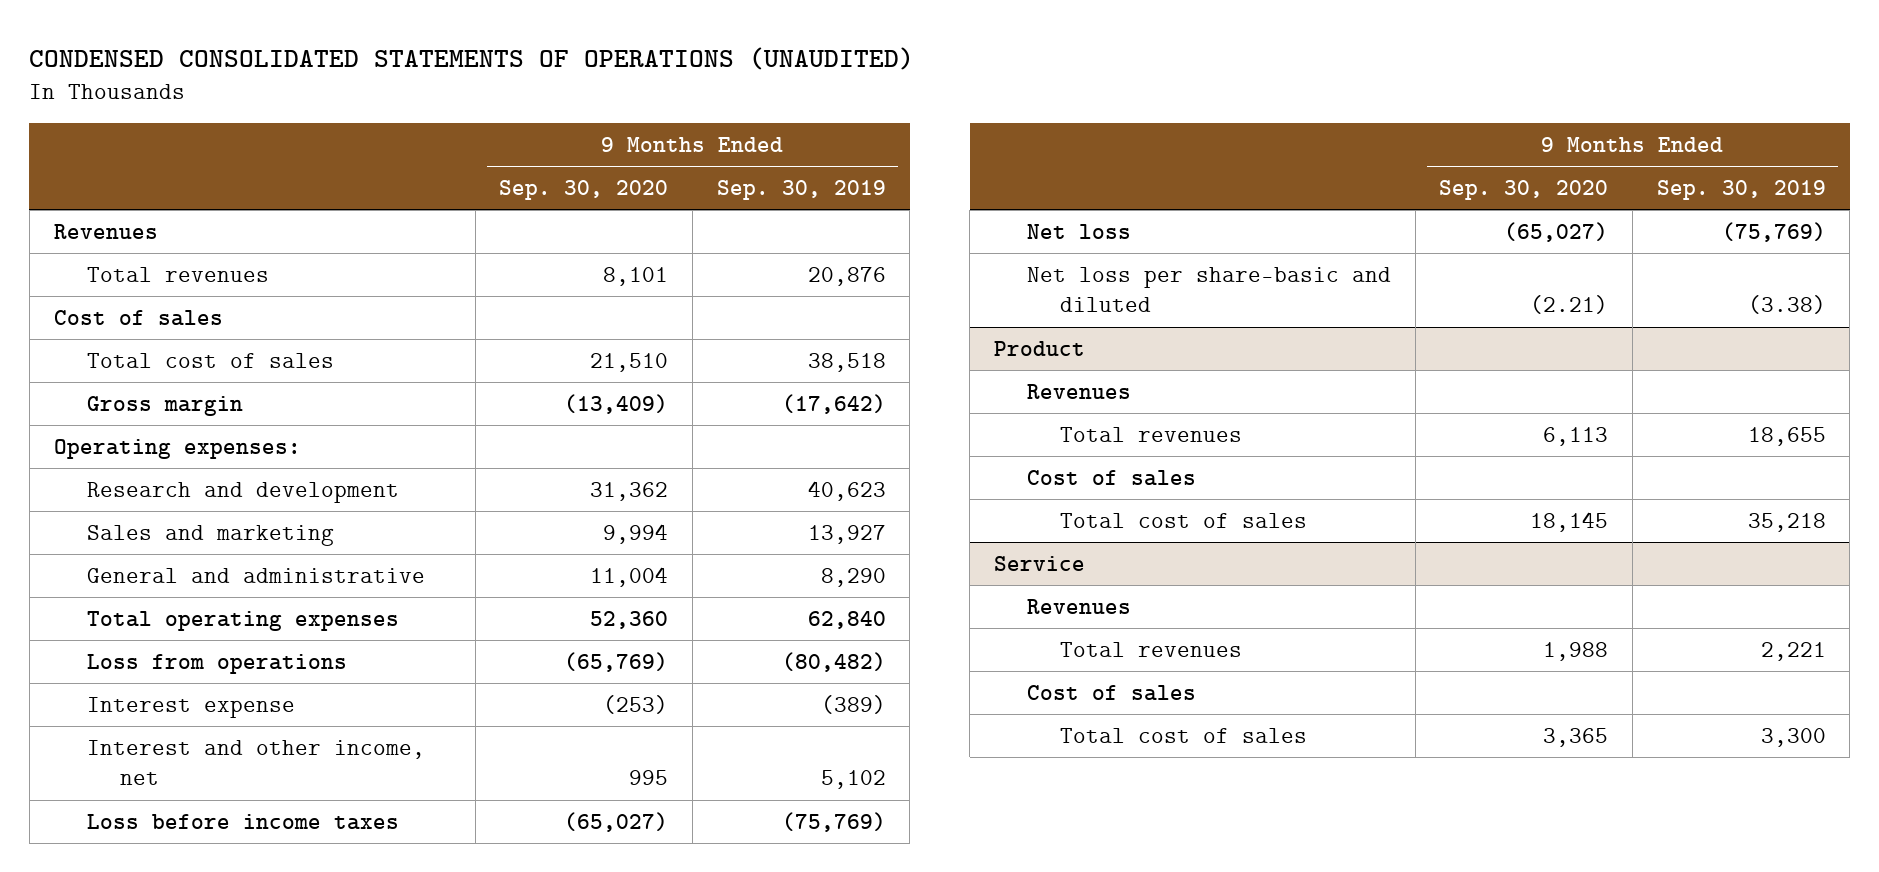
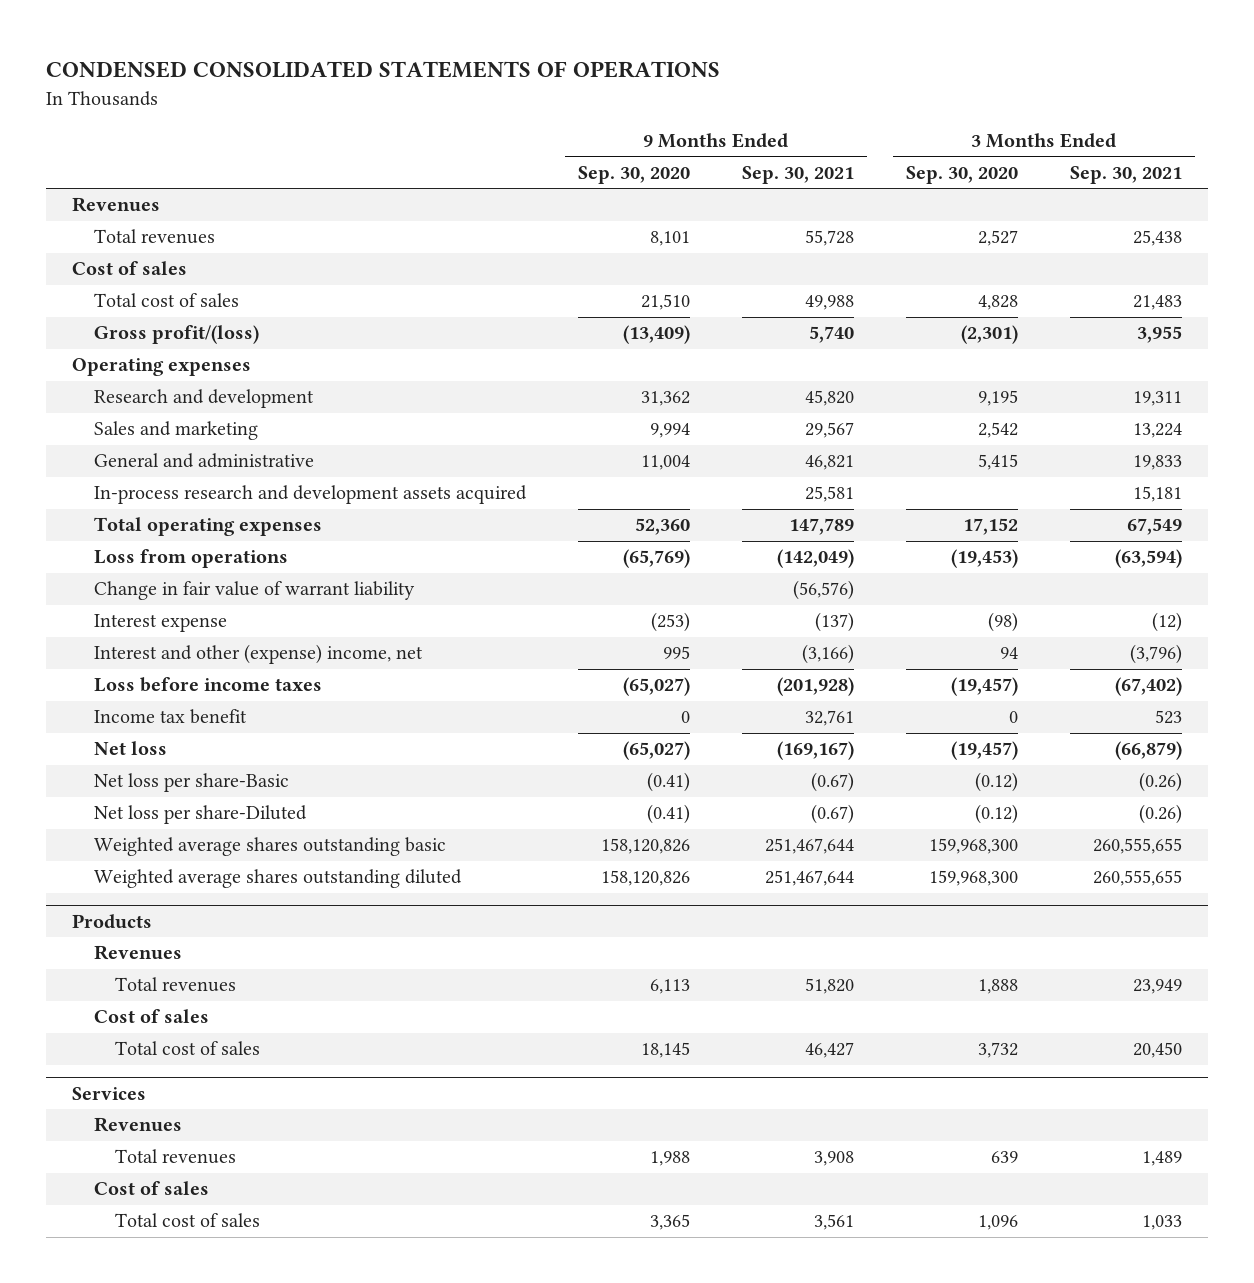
- CONDENSED CONSOLIDATED STATEMENTS OF OPERATIONS (UNAUDITED)
+ CONDENSED CONSOLIDATED STATEMENTS OF OPERATIONS
- | 9 Months Ended Sep. 30, 2020 | 9 Months Ended Sep. 30, 2019
+ | 9 Months Ended Sep. 30, 2020 | 9 Months Ended Sep. 30, 2021 | 3 Months Ended Sep. 30, 2020 | 3 Months Ended Sep. 30, 2021
- Gross margin | (13,409) | (17,642)
- Operating expenses:
+ Gross profit/(loss) | (13,409) | 5,740 | (2,301) | 3,955
+ Operating expenses
+ In-process research and development assets acquired | | 25,581 | | 15,181
+ Change in fair value of warrant liability | | (56,576) | |
- Interest and other income, net | 995 | 5,102
+ Interest and other (expense) income, net | 995 | (3,166) | 94 | (3,796)
+ Income tax benefit | 0 | 32,761 | 0 | 523
- Net loss per share-basic and diluted | (2.21) | (3.38)
- Product
+ Net loss per share-Basic | (0.41) | (0.67) | (0.12) | (0.26)
+ Net loss per share-Diluted | (0.41) | (0.67) | (0.12) | (0.26)
+ Weighted average shares outstanding basic | 158,120,826 | 251,467,644 | 159,968,300 | 260,555,655
+ Weighted average shares outstanding diluted | 158,120,826 | 251,467,644 | 159,968,300 | 260,555,655
+ Products
- Service
+ Services

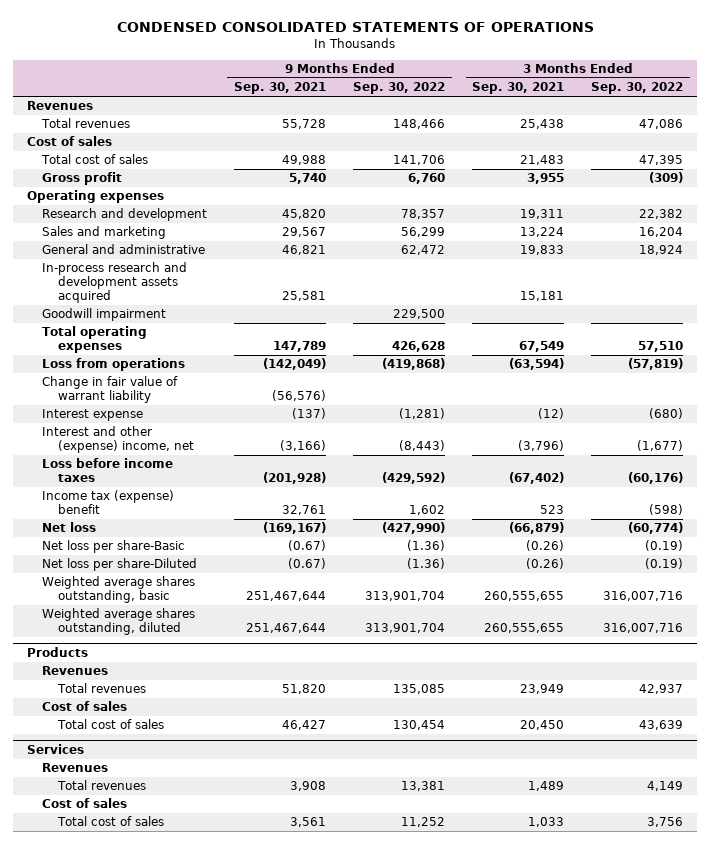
- | 9 Months Ended Sep. 30, 2020 | 9 Months Ended Sep. 30, 2021 | 3 Months Ended Sep. 30, 2020 | 3 Months Ended Sep. 30, 2021
+ | 9 Months Ended Sep. 30, 2021 | 9 Months Ended Sep. 30, 2022 | 3 Months Ended Sep. 30, 2021 | 3 Months Ended Sep. 30, 2022
- Gross profit/(loss) | (13,409) | 5,740 | (2,301) | 3,955
+ Gross profit | 5,740 | 6,760 | 3,955 | (309)
+ Goodwill impairment | | 229,500 | |
- Income tax benefit | 0 | 32,761 | 0 | 523
+ Income tax (expense) benefit | 32,761 | 1,602 | 523 | (598)
- Weighted average shares outstanding basic | 158,120,826 | 251,467,644 | 159,968,300 | 260,555,655
- Weighted average shares outstanding diluted | 158,120,826 | 251,467,644 | 159,968,300 | 260,555,655
+ Weighted average shares outstanding, basic | 251,467,644 | 313,901,704 | 260,555,655 | 316,007,716
+ Weighted average shares outstanding, diluted | 251,467,644 | 313,901,704 | 260,555,655 | 316,007,716

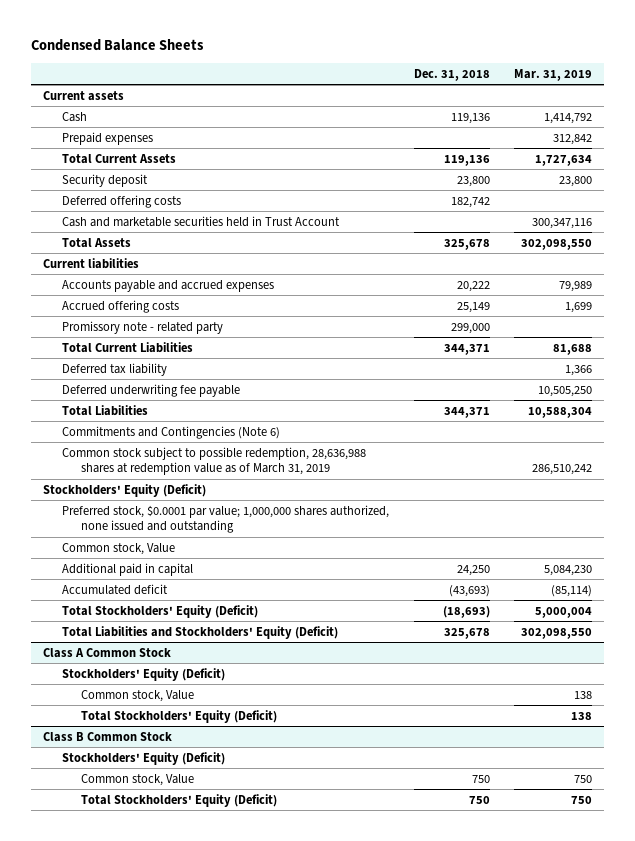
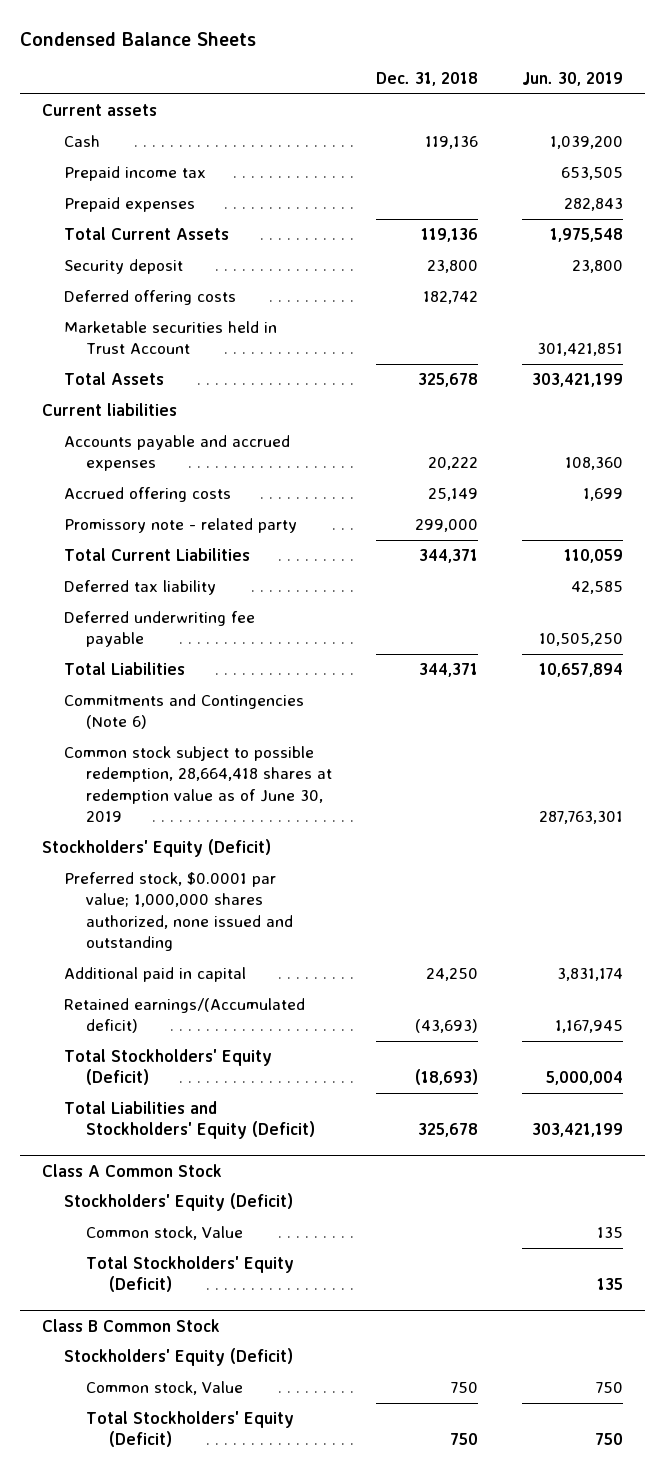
- | Dec. 31, 2018 | Mar. 31, 2019
+ | Dec. 31, 2018 | Jun. 30, 2019
+ Prepaid income tax | | 653,505
- Cash and marketable securities held in Trust Account | | 300,347,116
+ Marketable securities held in Trust Account | | 301,421,851
- Common stock subject to possible redemption, 28,636,988 shares at redemption value as of March 31, 2019 | | 286,510,242
+ Common stock subject to possible redemption, 28,664,418 shares at redemption value as of June 30, 2019 | | 287,763,301
- Common stock, Value
- Accumulated deficit | (43,693) | (85,114)
+ Retained earnings/(Accumulated deficit) | (43,693) | 1,167,945

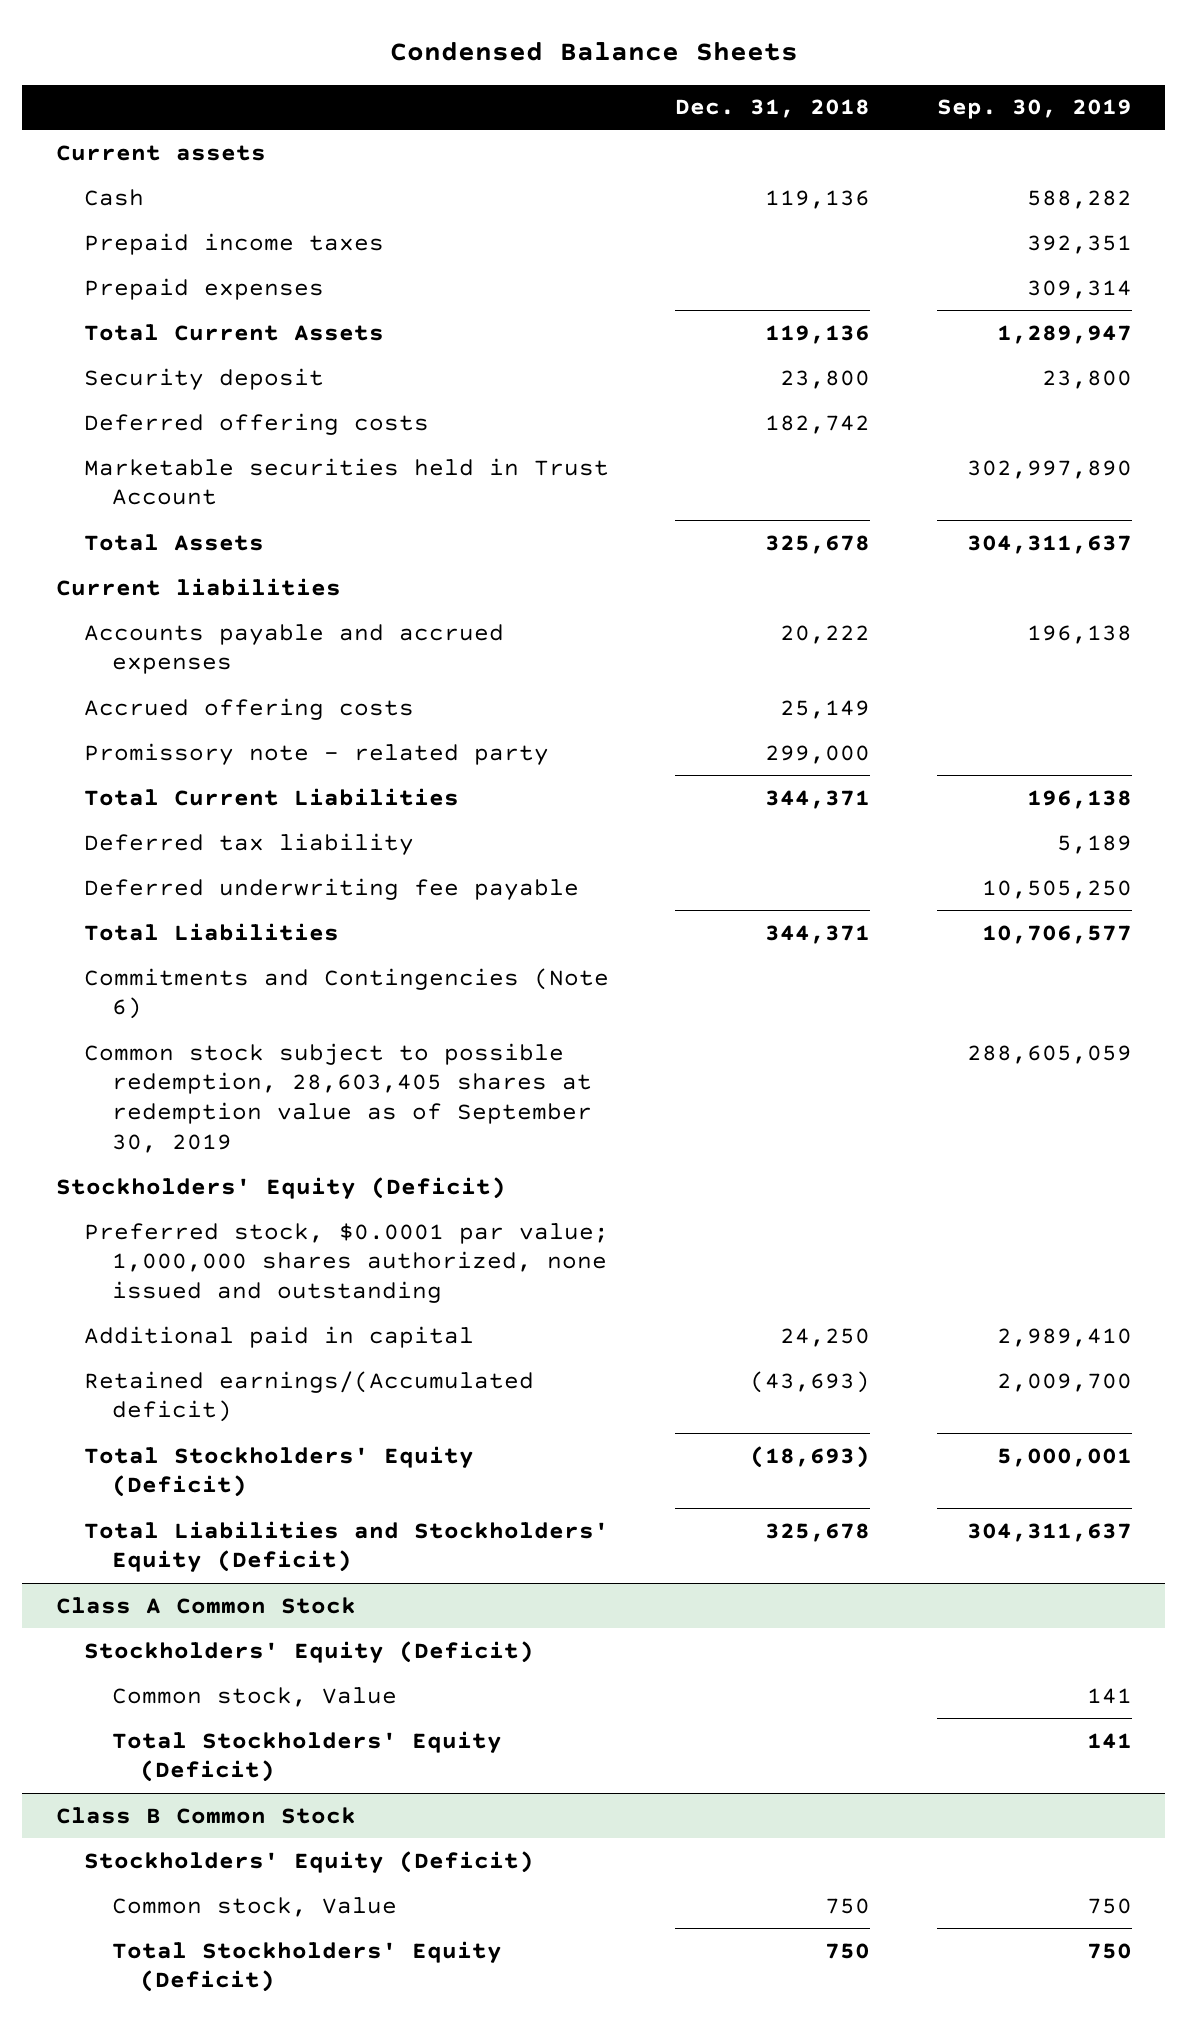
- | Dec. 31, 2018 | Jun. 30, 2019
+ | Dec. 31, 2018 | Sep. 30, 2019
- Prepaid income tax | | 653,505
+ Prepaid income taxes | | 392,351
- Common stock subject to possible redemption, 28,664,418 shares at redemption value as of June 30, 2019 | | 287,763,301
+ Common stock subject to possible redemption, 28,603,405 shares at redemption value as of September 30, 2019 | | 288,605,059

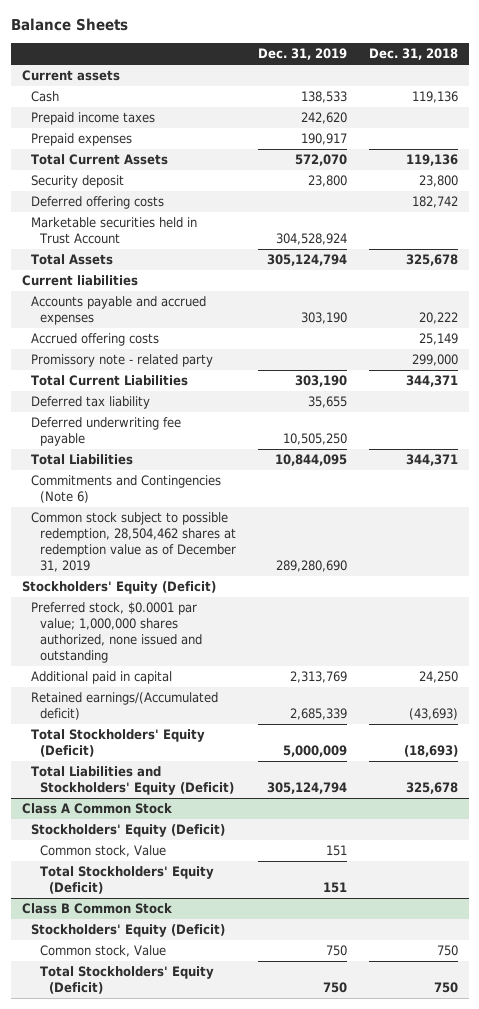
- Condensed Balance Sheets
+ Balance Sheets
- | Dec. 31, 2018 | Sep. 30, 2019
+ | Dec. 31, 2019 | Dec. 31, 2018
- Common stock subject to possible redemption, 28,603,405 shares at redemption value as of September 30, 2019 | | 288,605,059
+ Common stock subject to possible redemption, 28,504,462 shares at redemption value as of December 31, 2019 | 289,280,690 |

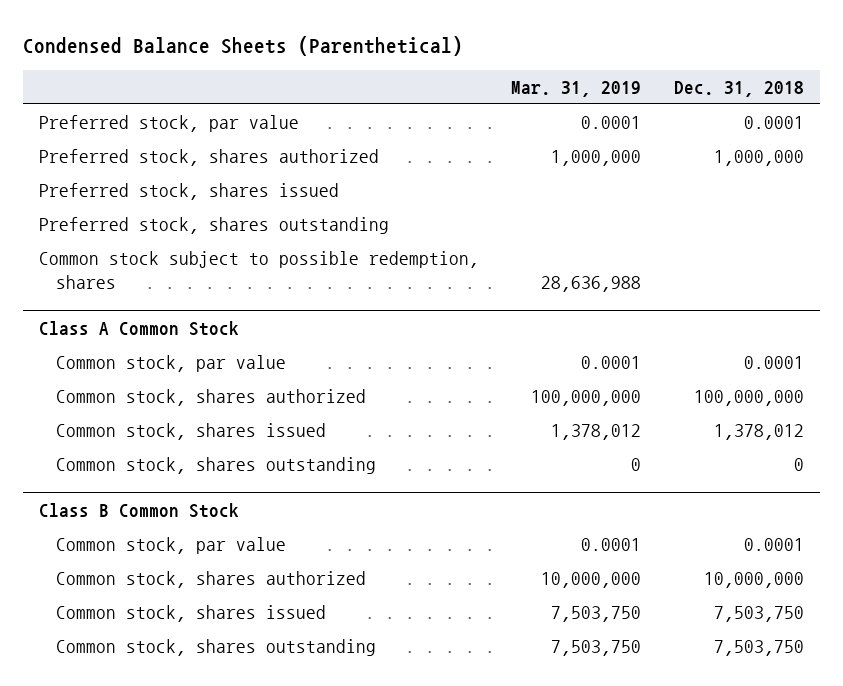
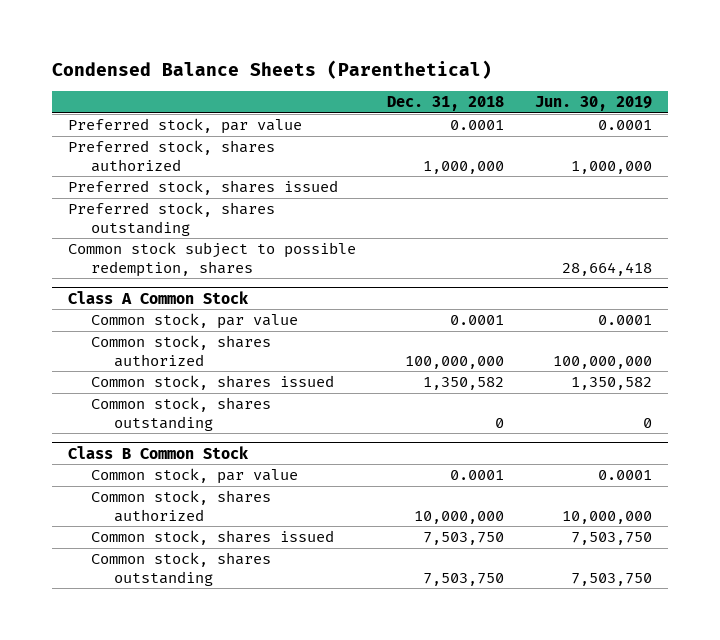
- | Mar. 31, 2019 | Dec. 31, 2018
+ | Dec. 31, 2018 | Jun. 30, 2019
@ Class A Common Stock
- Common stock, shares issued | 1,378,012 | 1,378,012
+ Common stock, shares issued | 1,350,582 | 1,350,582

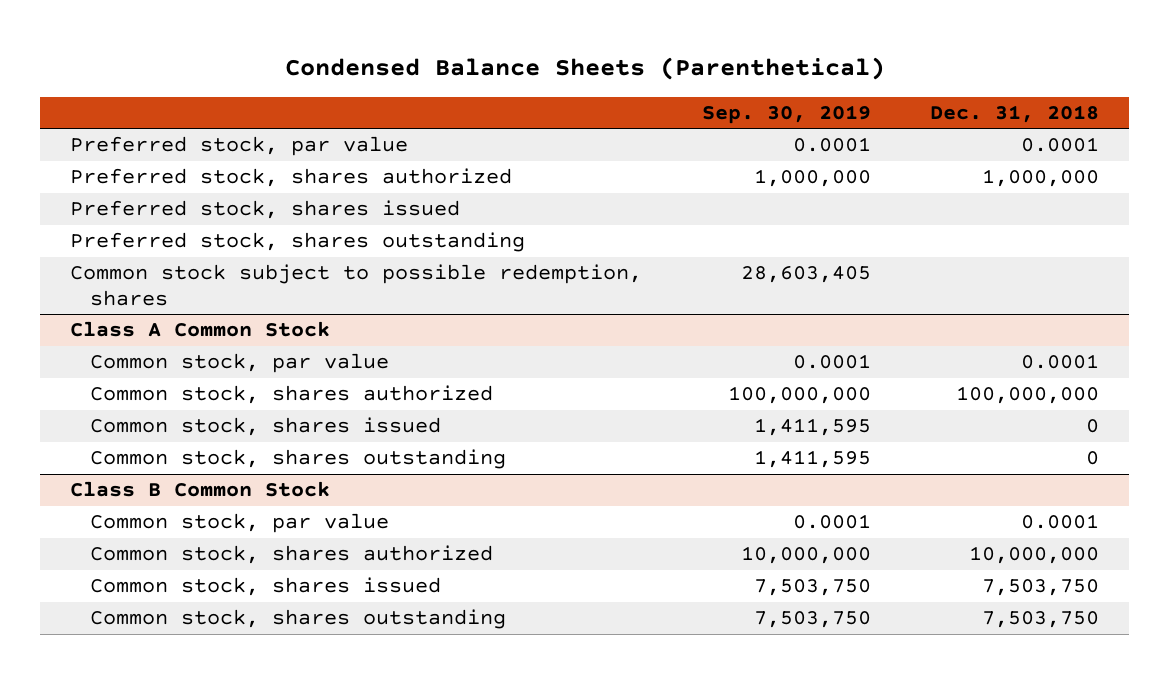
- | Dec. 31, 2018 | Jun. 30, 2019
+ | Sep. 30, 2019 | Dec. 31, 2018
@ Class A Common Stock
- Common stock, shares issued | 1,350,582 | 1,350,582
+ Common stock, shares issued | 1,411,595 | 0

